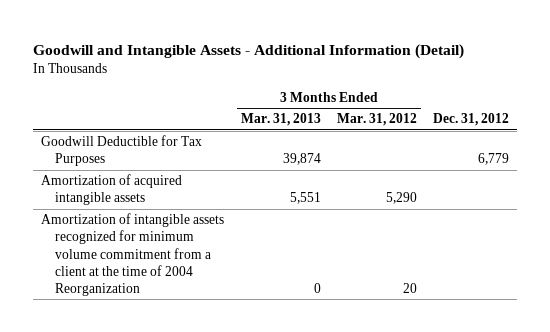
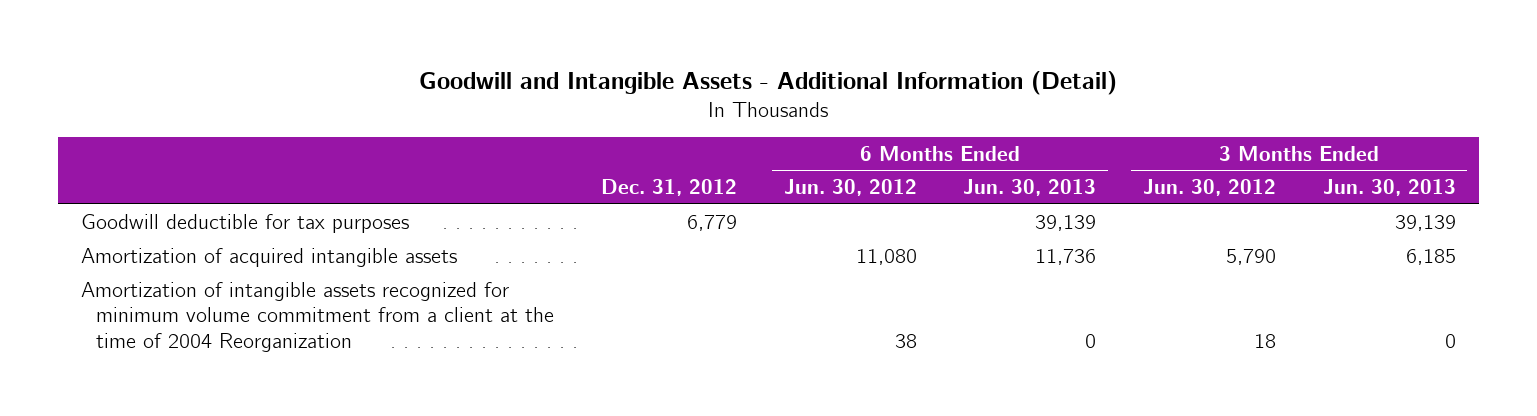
- | 3 Months Ended Mar. 31, 2013 | 3 Months Ended Mar. 31, 2012 | Dec. 31, 2012
+ | Dec. 31, 2012 | 6 Months Ended Jun. 30, 2012 | 6 Months Ended Jun. 30, 2013 | 3 Months Ended Jun. 30, 2012 | 3 Months Ended Jun. 30, 2013
- Goodwill Deductible for Tax Purposes | 39,874 | | 6,779
+ Goodwill deductible for tax purposes | 6,779 | | 39,139 | | 39,139

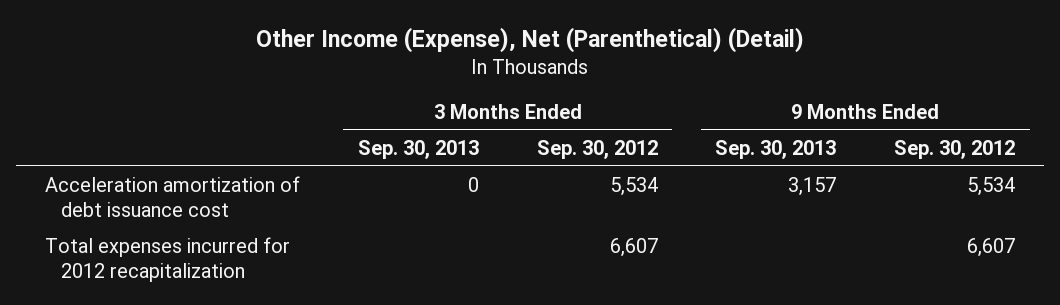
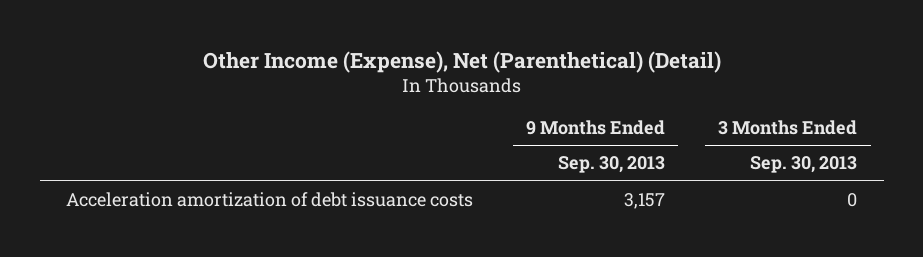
- | 3 Months Ended Sep. 30, 2013 | 3 Months Ended Sep. 30, 2012 | 9 Months Ended Sep. 30, 2013 | 9 Months Ended Sep. 30, 2012
+ | 9 Months Ended Sep. 30, 2013 | 3 Months Ended Sep. 30, 2013
- Acceleration amortization of debt issuance cost | 0 | 5,534 | 3,157 | 5,534
- Total expenses incurred for 2012 recapitalization | | 6,607 | | 6,607
+ Acceleration amortization of debt issuance costs | 3,157 | 0

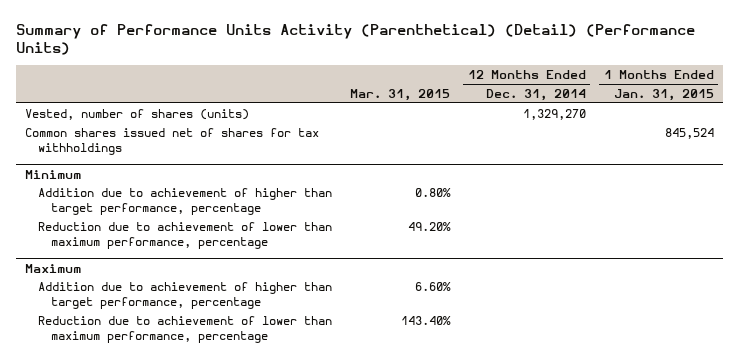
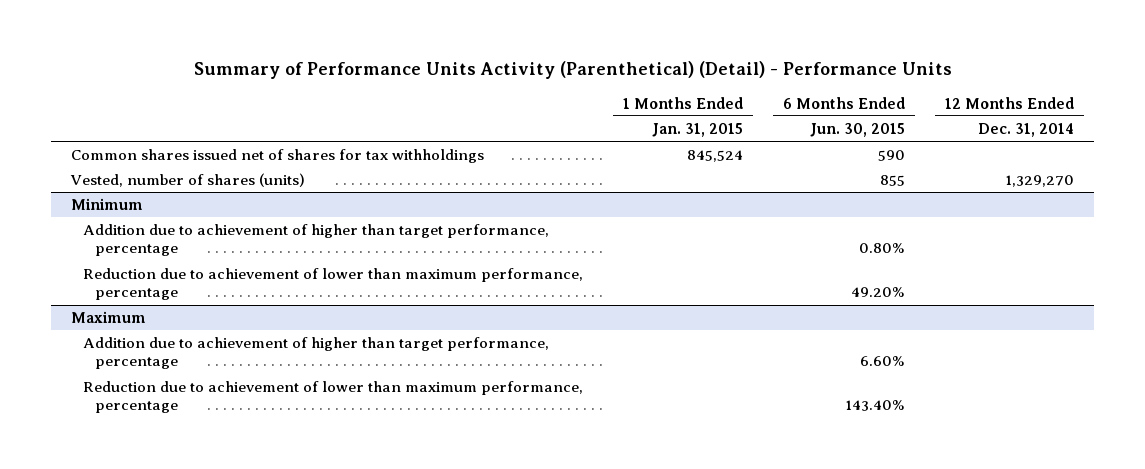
- Summary of Performance Units Activity (Parenthetical) (Detail) (Performance Units)
+ Summary of Performance Units Activity (Parenthetical) (Detail) - Performance Units
- | Mar. 31, 2015 | 12 Months Ended Dec. 31, 2014 | 1 Months Ended Jan. 31, 2015
+ | 1 Months Ended Jan. 31, 2015 | 6 Months Ended Jun. 30, 2015 | 12 Months Ended Dec. 31, 2014
moved down: Vested, number of shares (units) | | 855 | 1,329,270

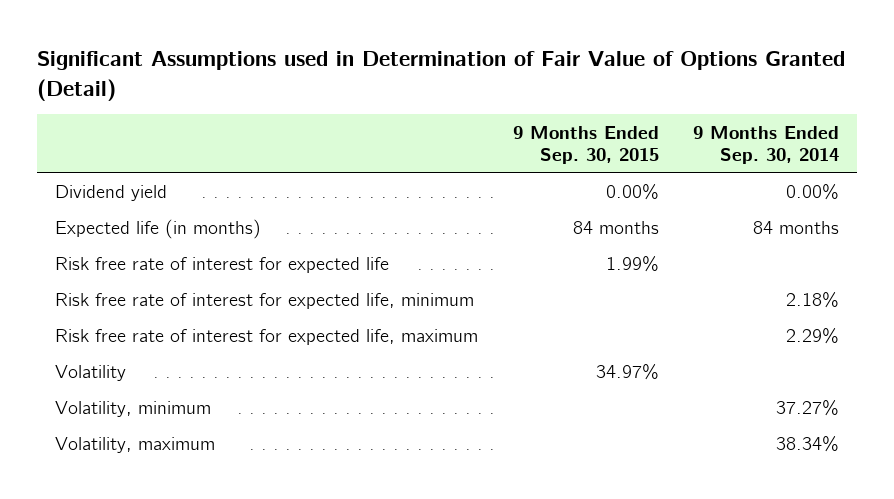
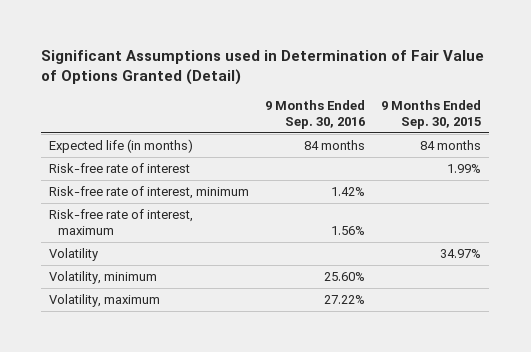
- | 9 Months Ended Sep. 30, 2015 | 9 Months Ended Sep. 30, 2014
+ | 9 Months Ended Sep. 30, 2016 | 9 Months Ended Sep. 30, 2015
- Dividend yield | 0.00% | 0.00%
- Risk free rate of interest for expected life | 1.99% |
- Risk free rate of interest for expected life, minimum | | 2.18%
- Risk free rate of interest for expected life, maximum | | 2.29%
+ Risk-free rate of interest | | 1.99%
+ Risk-free rate of interest, minimum | 1.42% |
+ Risk-free rate of interest, maximum | 1.56% |

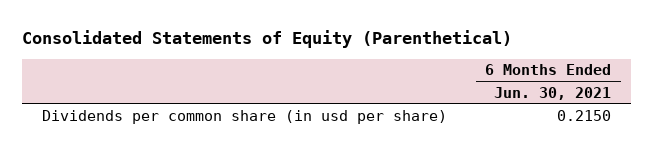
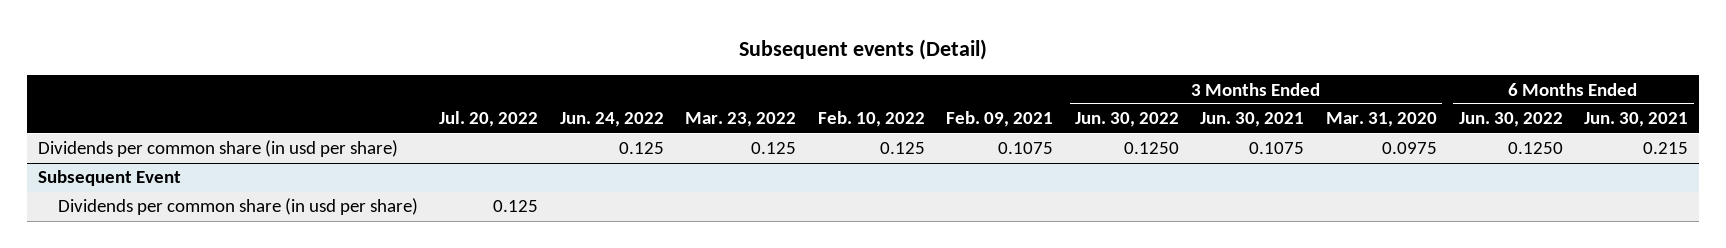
- Consolidated Statements of Equity (Parenthetical)
+ Subsequent events (Detail)
- | 6 Months Ended Jun. 30, 2021
+ | Jul. 20, 2022 | Jun. 24, 2022 | Mar. 23, 2022 | Feb. 10, 2022 | Feb. 09, 2021 | 3 Months Ended Jun. 30, 2022 | 3 Months Ended Jun. 30, 2021 | 3 Months Ended Mar. 31, 2020 | 6 Months Ended Jun. 30, 2022 | 6 Months Ended Jun. 30, 2021
- Dividends per common share (in usd per share) | 0.2150
+ Dividends per common share (in usd per share) | | 0.125 | 0.125 | 0.125 | 0.1075 | 0.1250 | 0.1075 | 0.0975 | 0.1250 | 0.215
+ Subsequent Event
+ Dividends per common share (in usd per share) | 0.125 | | | | | | | | |

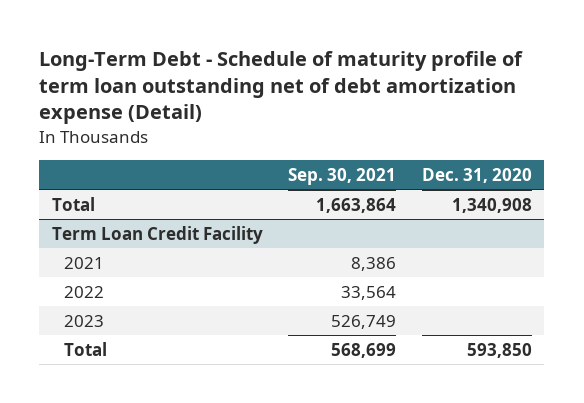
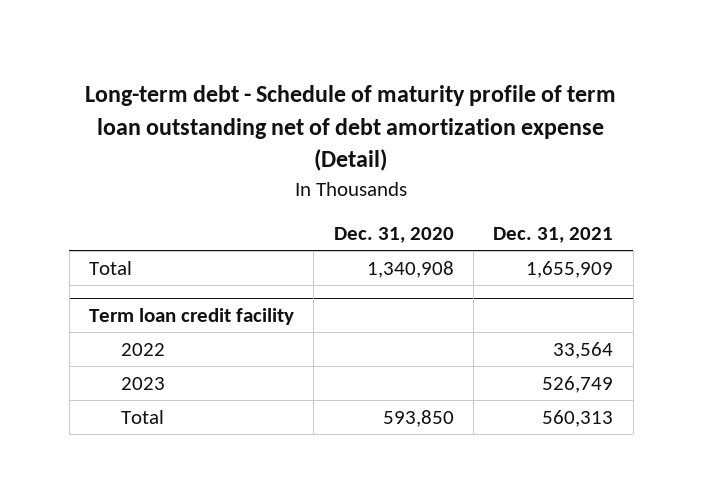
- Long-Term Debt - Schedule of maturity profile of term loan outstanding net of debt amortization expense (Detail)
+ Long-term debt - Schedule of maturity profile of term loan outstanding net of debt amortization expense (Detail)
- | Sep. 30, 2021 | Dec. 31, 2020
+ | Dec. 31, 2020 | Dec. 31, 2021
- Term Loan Credit Facility
- 2021 | 8,386 |
+ Term loan credit facility

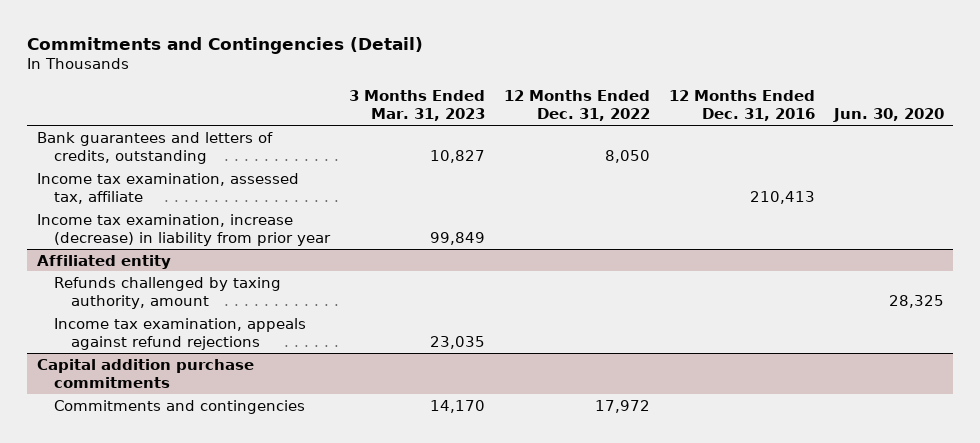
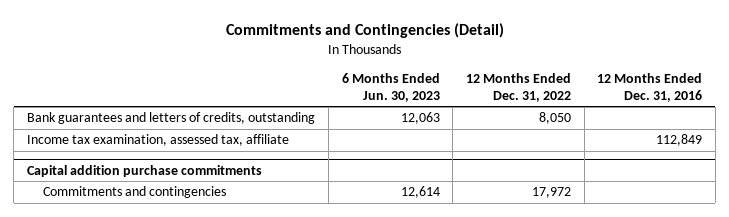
- | 3 Months Ended Mar. 31, 2023 | 12 Months Ended Dec. 31, 2022 | 12 Months Ended Dec. 31, 2016 | Jun. 30, 2020
+ | 6 Months Ended Jun. 30, 2023 | 12 Months Ended Dec. 31, 2022 | 12 Months Ended Dec. 31, 2016
- Income tax examination, assessed tax, affiliate | | | 210,413 |
- Income tax examination, increase (decrease) in liability from prior year | 99,849 | | |
- Affiliated entity
- Refunds challenged by taxing authority, amount | | | | 28,325
- Income tax examination, appeals against refund rejections | 23,035 | | |
+ Income tax examination, assessed tax, affiliate | | | 112,849

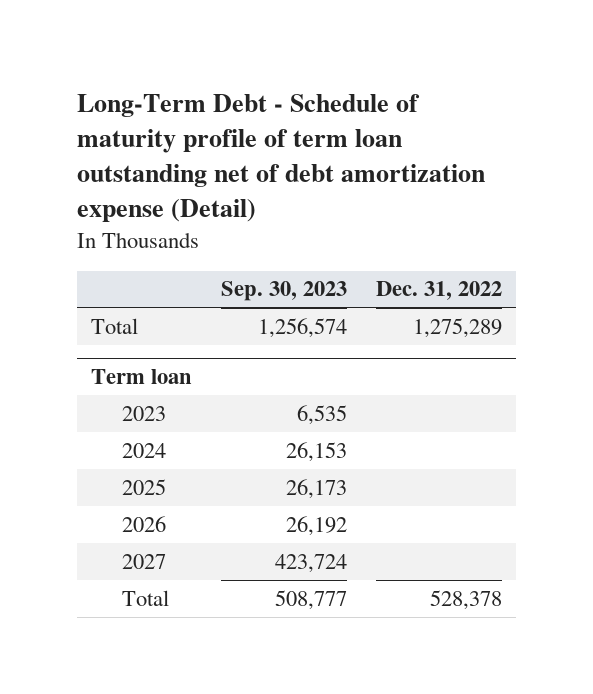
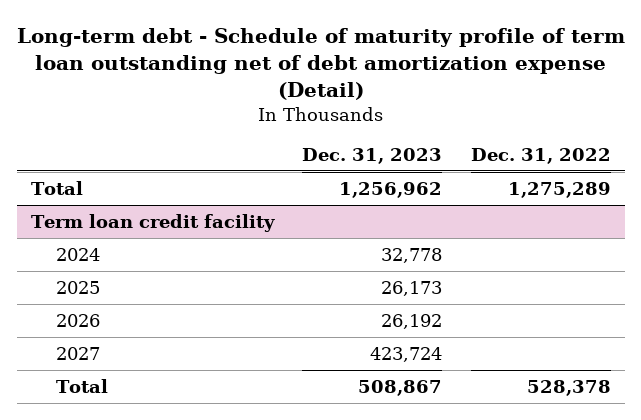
- Long-Term Debt - Schedule of maturity profile of term loan outstanding net of debt amortization expense (Detail)
+ Long-term debt - Schedule of maturity profile of term loan outstanding net of debt amortization expense (Detail)
- | Sep. 30, 2023 | Dec. 31, 2022
+ | Dec. 31, 2023 | Dec. 31, 2022
- Term loan
- 2023 | 6,535 |
+ Term loan credit facility

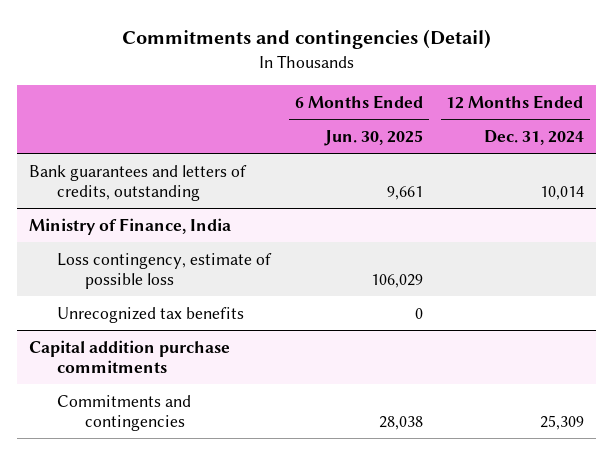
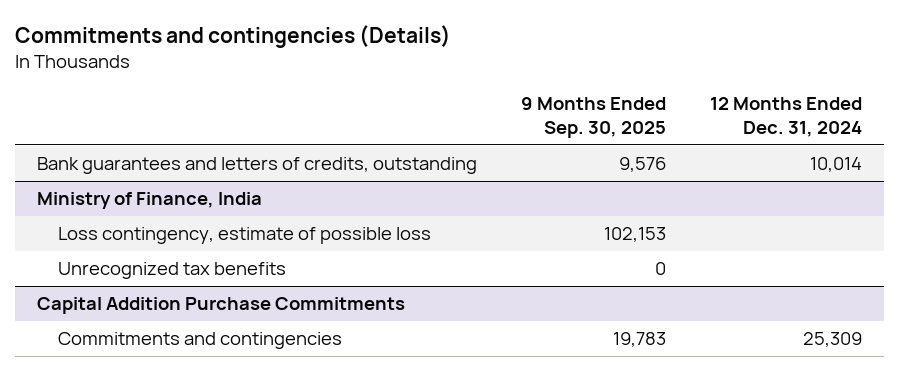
- Commitments and contingencies (Detail)
+ Commitments and contingencies (Details)
- | 6 Months Ended Jun. 30, 2025 | 12 Months Ended Dec. 31, 2024
+ | 9 Months Ended Sep. 30, 2025 | 12 Months Ended Dec. 31, 2024
- Capital addition purchase commitments
+ Capital Addition Purchase Commitments

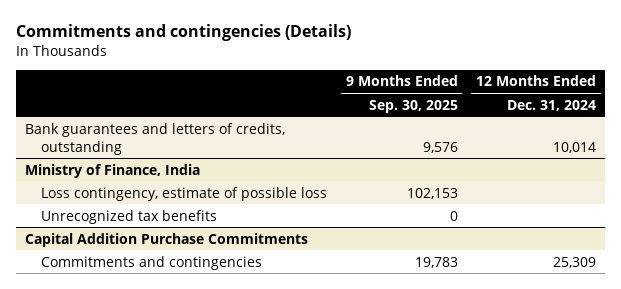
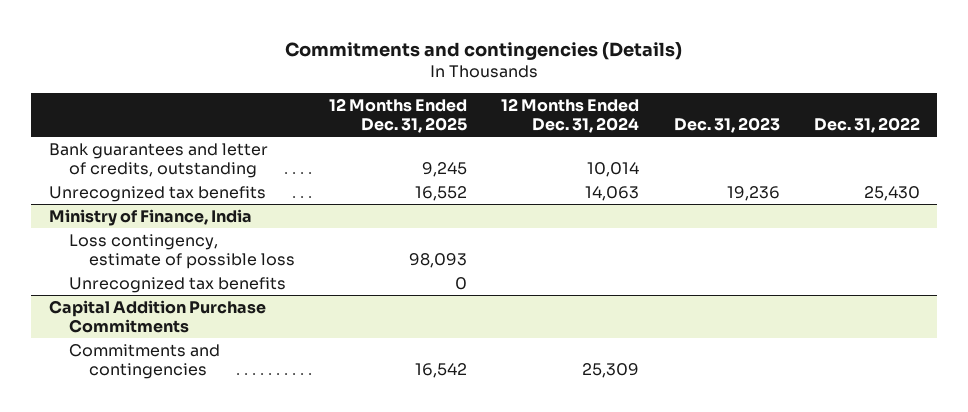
- | 9 Months Ended Sep. 30, 2025 | 12 Months Ended Dec. 31, 2024
+ | 12 Months Ended Dec. 31, 2025 | 12 Months Ended Dec. 31, 2024 | Dec. 31, 2023 | Dec. 31, 2022
- Bank guarantees and letters of credits, outstanding | 9,576 | 10,014
+ Bank guarantees and letter of credits, outstanding | 9,245 | 10,014 | |
+ Unrecognized tax benefits | 16,552 | 14,063 | 19,236 | 25,430

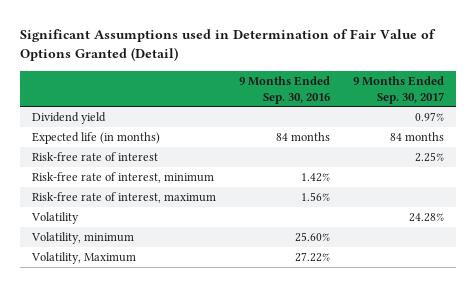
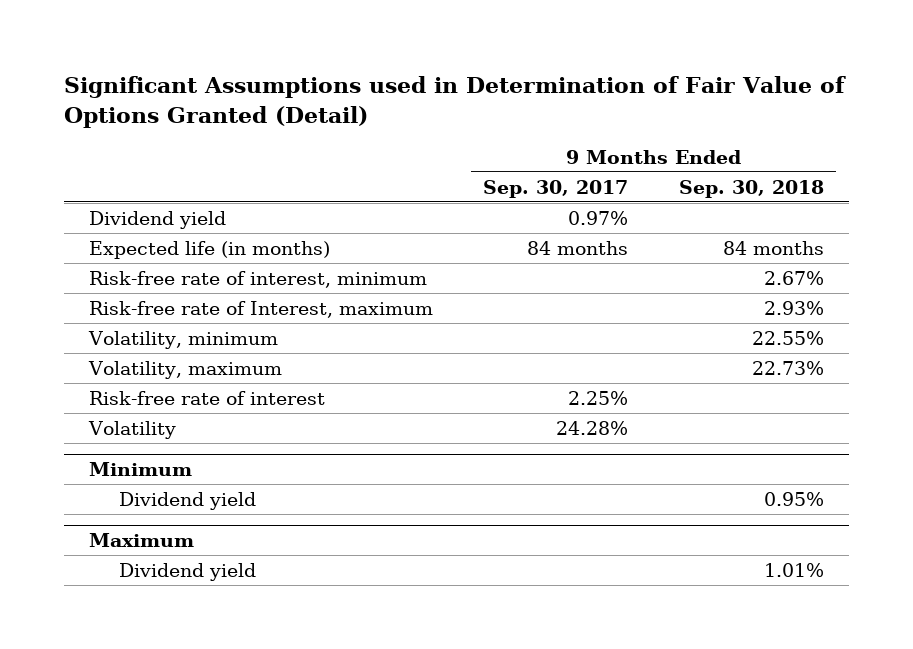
- | 9 Months Ended Sep. 30, 2016 | 9 Months Ended Sep. 30, 2017
+ | 9 Months Ended Sep. 30, 2017 | 9 Months Ended Sep. 30, 2018
- Risk-free rate of interest, maximum | 1.56% |
+ Risk-free rate of Interest, maximum | | 2.93%
- Volatility, Maximum | 27.22% |
+ Volatility, maximum | | 22.73%
moved down: Risk-free rate of interest | 2.25% |
moved down: Volatility | 24.28% |
+ Minimum
+ Dividend yield | | 0.95%
+ Maximum
+ Dividend yield | | 1.01%

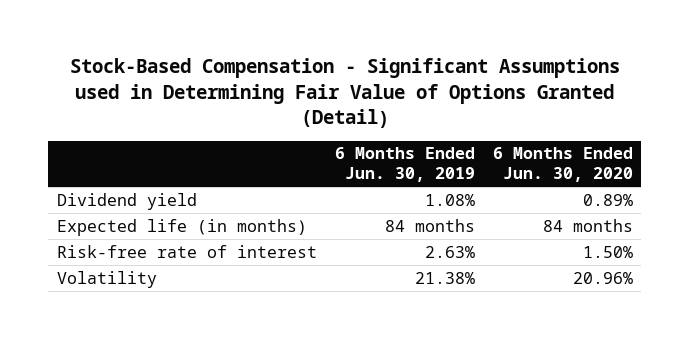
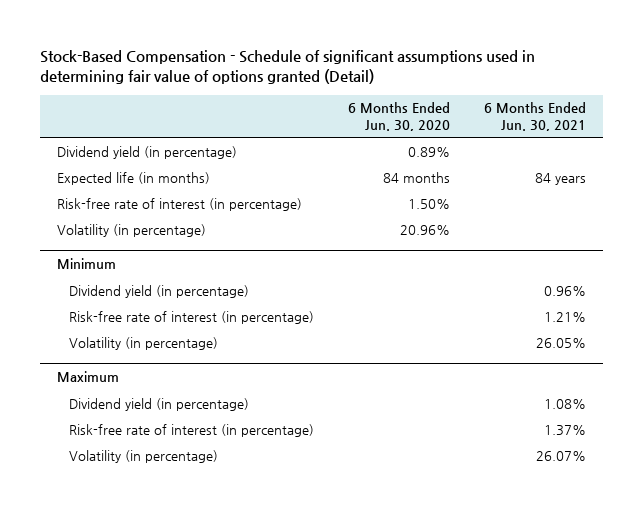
- Stock-Based Compensation - Significant Assumptions used in Determining Fair Value of Options Granted (Detail)
+ Stock-Based Compensation - Schedule of significant assumptions used in determining fair value of options granted (Detail)
- | 6 Months Ended Jun. 30, 2019 | 6 Months Ended Jun. 30, 2020
+ | 6 Months Ended Jun. 30, 2020 | 6 Months Ended Jun. 30, 2021
- Dividend yield | 1.08% | 0.89%
+ Dividend yield (in percentage) | 0.89% |
- Risk-free rate of interest | 2.63% | 1.50%
- Volatility | 21.38% | 20.96%
+ Risk-free rate of interest (in percentage) | 1.50% |
+ Volatility (in percentage) | 20.96% |
+ Minimum
+ Dividend yield (in percentage) | | 0.96%
+ Risk-free rate of interest (in percentage) | | 1.21%
+ Volatility (in percentage) | | 26.05%
+ Maximum
+ Dividend yield (in percentage) | | 1.08%
+ Risk-free rate of interest (in percentage) | | 1.37%
+ Volatility (in percentage) | | 26.07%

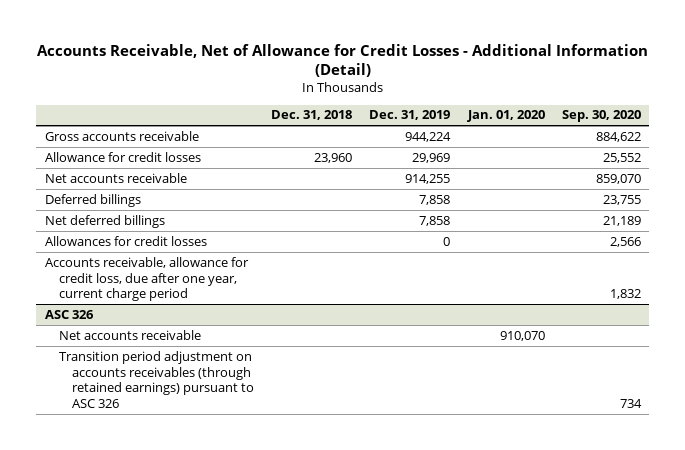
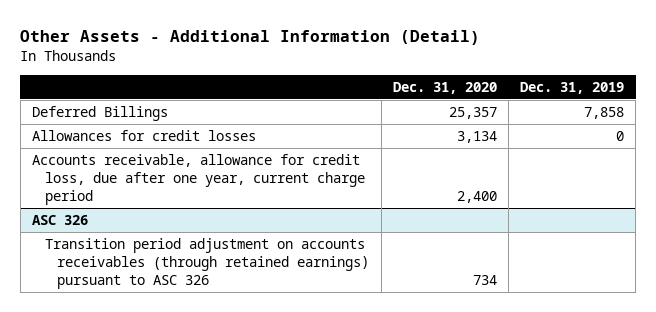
- Accounts Receivable, Net of Allowance for Credit Losses - Additional Information (Detail)
+ Other Assets - Additional Information (Detail)
- | Dec. 31, 2018 | Dec. 31, 2019 | Jan. 01, 2020 | Sep. 30, 2020
+ | Dec. 31, 2020 | Dec. 31, 2019
- Gross accounts receivable | | 944,224 | | 884,622
- Allowance for credit losses | 23,960 | 29,969 | | 25,552
- Net accounts receivable | | 914,255 | | 859,070
- Deferred billings | | 7,858 | | 23,755
- Net deferred billings | | 7,858 | | 21,189
+ Deferred Billings | 25,357 | 7,858
@ ASC 326
- Net accounts receivable | | | 910,070 |

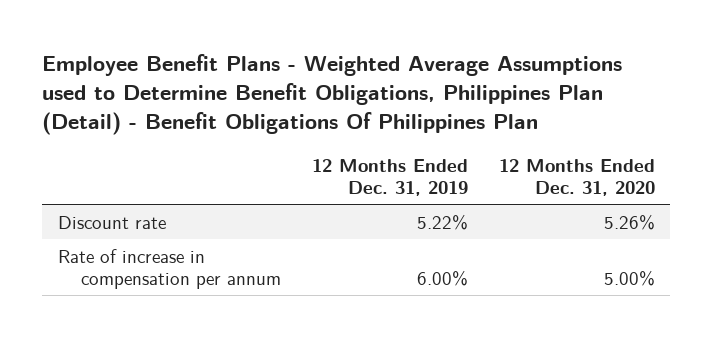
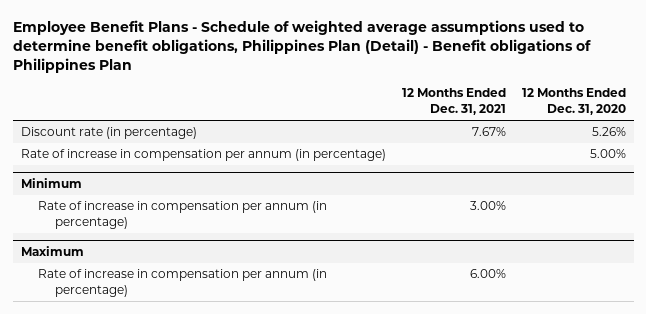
- Employee Benefit Plans - Weighted Average Assumptions used to Determine Benefit Obligations, Philippines Plan (Detail) - Benefit Obligations Of Philippines Plan
+ Employee Benefit Plans - Schedule of weighted average assumptions used to determine benefit obligations, Philippines Plan (Detail) - Benefit obligations of Philippines Plan
- | 12 Months Ended Dec. 31, 2019 | 12 Months Ended Dec. 31, 2020
+ | 12 Months Ended Dec. 31, 2021 | 12 Months Ended Dec. 31, 2020
- Discount rate | 5.22% | 5.26%
- Rate of increase in compensation per annum | 6.00% | 5.00%
+ Discount rate (in percentage) | 7.67% | 5.26%
+ Rate of increase in compensation per annum (in percentage) | | 5.00%
+ Minimum
+ Rate of increase in compensation per annum (in percentage) | 3.00% |
+ Maximum
+ Rate of increase in compensation per annum (in percentage) | 6.00% |

